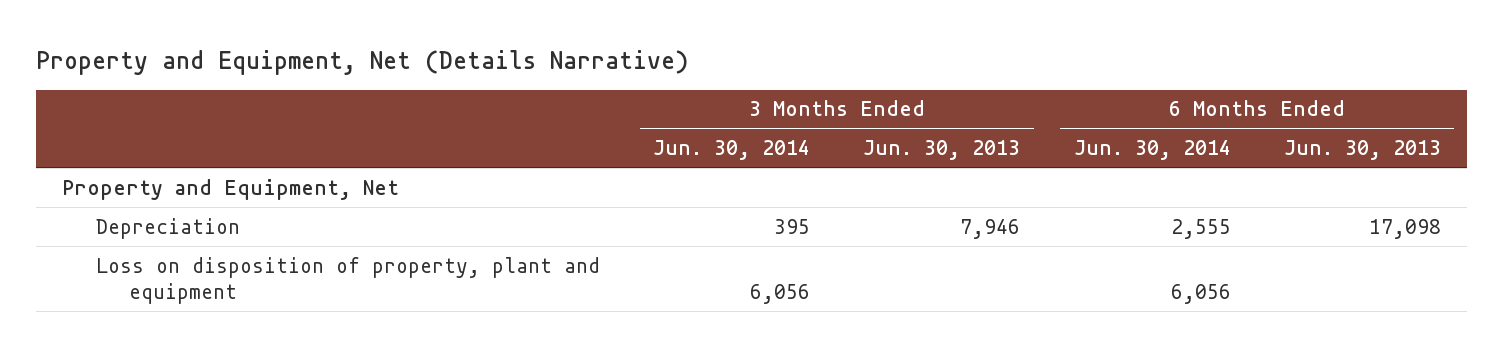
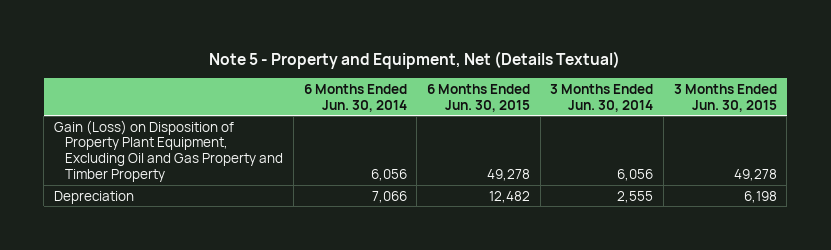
- Property and Equipment, Net (Details Narrative)
+ Note 5 - Property and Equipment, Net (Details Textual)
- | 3 Months Ended Jun. 30, 2014 | 3 Months Ended Jun. 30, 2013 | 6 Months Ended Jun. 30, 2014 | 6 Months Ended Jun. 30, 2013
+ | 6 Months Ended Jun. 30, 2014 | 6 Months Ended Jun. 30, 2015 | 3 Months Ended Jun. 30, 2014 | 3 Months Ended Jun. 30, 2015
- Property and Equipment, Net
- Depreciation | 395 | 7,946 | 2,555 | 17,098
- Loss on disposition of property, plant and equipment | 6,056 | | 6,056 |
+ Gain (Loss) on Disposition of Property Plant Equipment, Excluding Oil and Gas Property and Timber Property | 6,056 | 49,278 | 6,056 | 49,278
+ Depreciation | 7,066 | 12,482 | 2,555 | 6,198

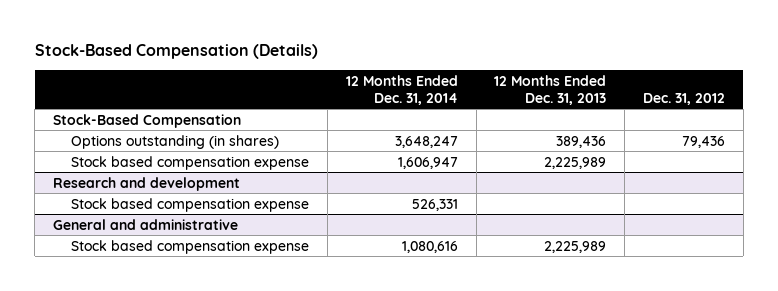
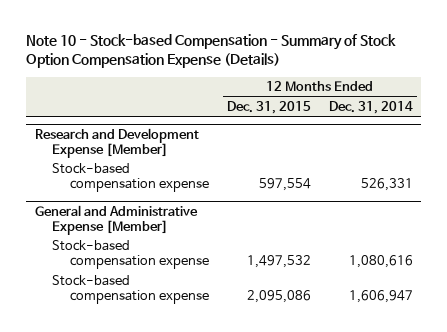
- Stock-Based Compensation (Details)
+ Note 10 - Stock-based Compensation - Summary of Stock Option Compensation Expense (Details)
- | 12 Months Ended Dec. 31, 2014 | 12 Months Ended Dec. 31, 2013 | Dec. 31, 2012
+ | 12 Months Ended Dec. 31, 2015 | 12 Months Ended Dec. 31, 2014
- Stock-Based Compensation
- Options outstanding (in shares) | 3,648,247 | 389,436 | 79,436
- Stock based compensation expense | 1,606,947 | 2,225,989 |
- Research and development
- Stock based compensation expense | 526,331 | |
- General and administrative
- Stock based compensation expense | 1,080,616 | 2,225,989 |
+ Research and Development Expense [Member]
+ Stock-based compensation expense | 597,554 | 526,331
+ General and Administrative Expense [Member]
+ Stock-based compensation expense | 1,497,532 | 1,080,616
+ Stock-based compensation expense | 2,095,086 | 1,606,947

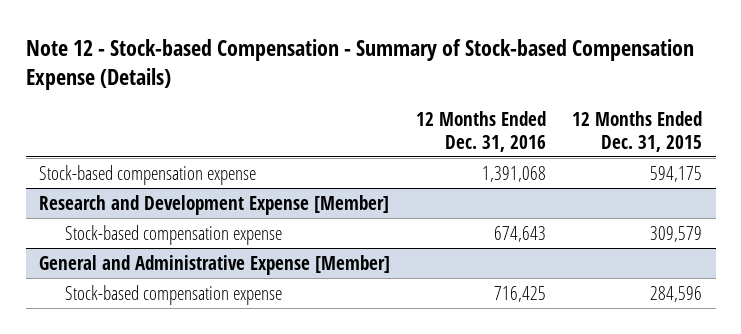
- Note 10 - Stock-based Compensation - Summary of Stock Option Compensation Expense (Details)
+ Note 12 - Stock-based Compensation - Summary of Stock-based Compensation Expense (Details)
- | 12 Months Ended Dec. 31, 2015 | 12 Months Ended Dec. 31, 2014
+ | 12 Months Ended Dec. 31, 2016 | 12 Months Ended Dec. 31, 2015
+ Stock-based compensation expense | 1,391,068 | 594,175
@ Research and Development Expense [Member]
- Stock-based compensation expense | 597,554 | 526,331
+ Stock-based compensation expense | 674,643 | 309,579
@ General and Administrative Expense [Member]
- Stock-based compensation expense | 1,497,532 | 1,080,616
- Stock-based compensation expense | 2,095,086 | 1,606,947
+ Stock-based compensation expense | 716,425 | 284,596

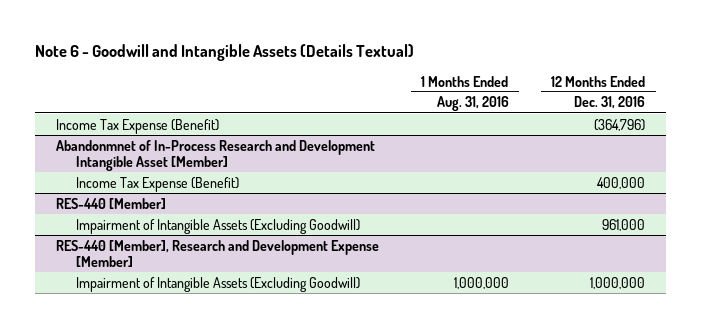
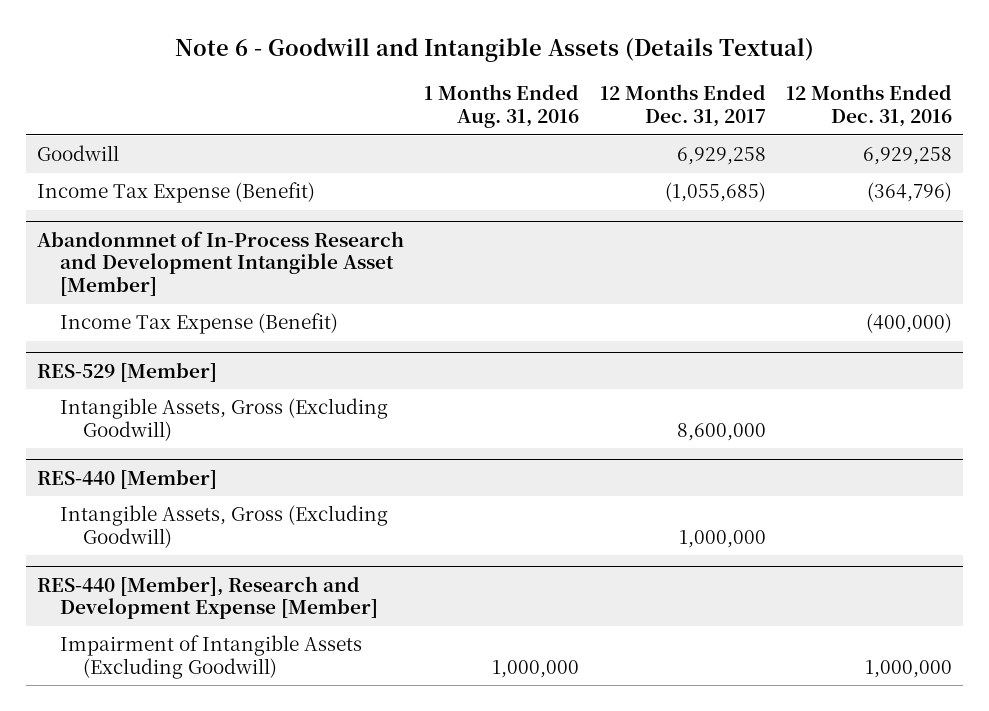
- | 1 Months Ended Aug. 31, 2016 | 12 Months Ended Dec. 31, 2016
+ | 1 Months Ended Aug. 31, 2016 | 12 Months Ended Dec. 31, 2017 | 12 Months Ended Dec. 31, 2016
+ Goodwill | | 6,929,258 | 6,929,258
@ Abandonmnet of In-Process Research and Development Intangible Asset [Member]
- Income Tax Expense (Benefit) | | 400,000
+ Income Tax Expense (Benefit) | | | (400,000)
+ RES-529 [Member]
+ Intangible Assets, Gross (Excluding Goodwill) | | 8,600,000 |
@ RES-440 [Member]
- Impairment of Intangible Assets (Excluding Goodwill) | | 961,000
+ Intangible Assets, Gross (Excluding Goodwill) | | 1,000,000 |

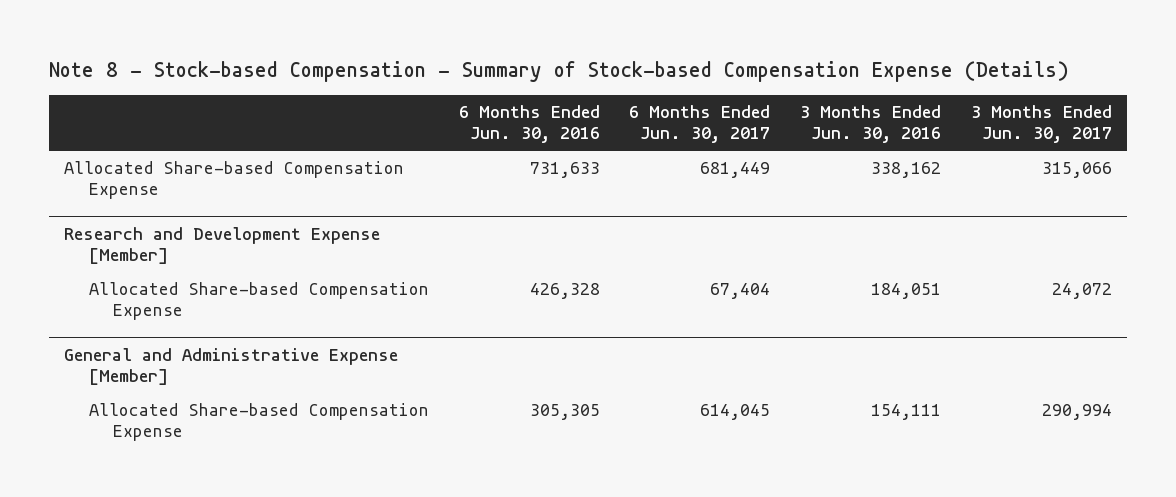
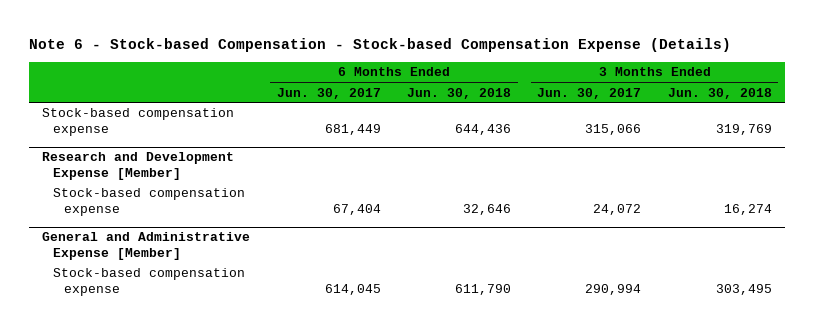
- Note 8 - Stock-based Compensation - Summary of Stock-based Compensation Expense (Details)
+ Note 6 - Stock-based Compensation - Stock-based Compensation Expense (Details)
- | 6 Months Ended Jun. 30, 2016 | 6 Months Ended Jun. 30, 2017 | 3 Months Ended Jun. 30, 2016 | 3 Months Ended Jun. 30, 2017
+ | 6 Months Ended Jun. 30, 2017 | 6 Months Ended Jun. 30, 2018 | 3 Months Ended Jun. 30, 2017 | 3 Months Ended Jun. 30, 2018
- Allocated Share-based Compensation Expense | 731,633 | 681,449 | 338,162 | 315,066
+ Stock-based compensation expense | 681,449 | 644,436 | 315,066 | 319,769
@ Research and Development Expense [Member]
- Allocated Share-based Compensation Expense | 426,328 | 67,404 | 184,051 | 24,072
+ Stock-based compensation expense | 67,404 | 32,646 | 24,072 | 16,274
@ General and Administrative Expense [Member]
- Allocated Share-based Compensation Expense | 305,305 | 614,045 | 154,111 | 290,994
+ Stock-based compensation expense | 614,045 | 611,790 | 290,994 | 303,495

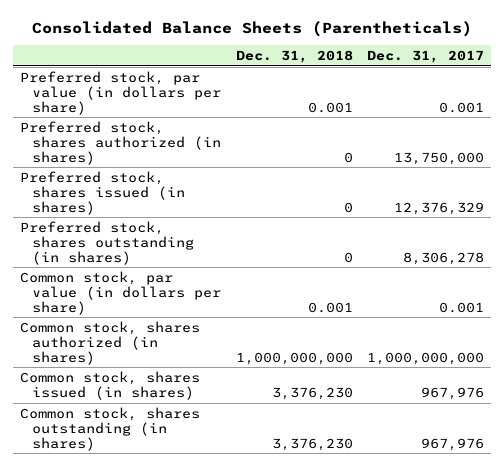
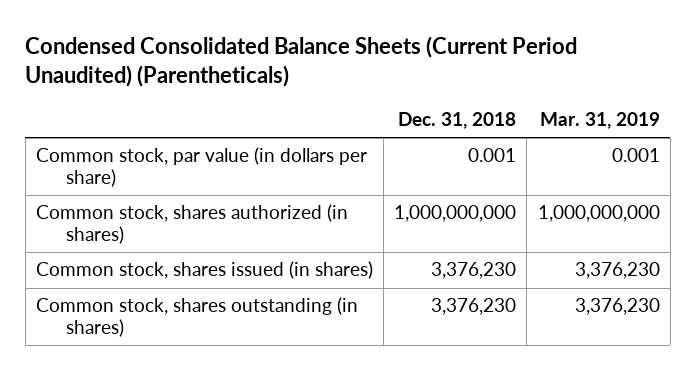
- Consolidated Balance Sheets (Parentheticals)
+ Condensed Consolidated Balance Sheets (Current Period Unaudited) (Parentheticals)
- | Dec. 31, 2018 | Dec. 31, 2017
+ | Dec. 31, 2018 | Mar. 31, 2019
- Preferred stock, par value (in dollars per share) | 0.001 | 0.001
- Preferred stock, shares authorized (in shares) | 0 | 13,750,000
- Preferred stock, shares issued (in shares) | 0 | 12,376,329
- Preferred stock, shares outstanding (in shares) | 0 | 8,306,278

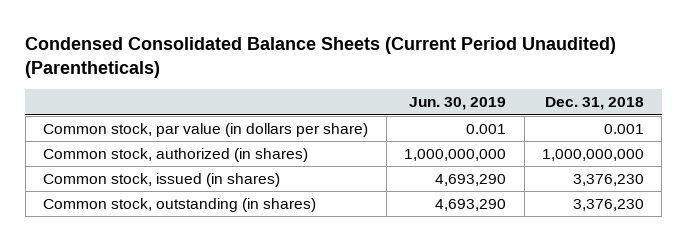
- | Dec. 31, 2018 | Mar. 31, 2019
+ | Jun. 30, 2019 | Dec. 31, 2018
- Common stock, shares authorized (in shares) | 1,000,000,000 | 1,000,000,000
- Common stock, shares issued (in shares) | 3,376,230 | 3,376,230
- Common stock, shares outstanding (in shares) | 3,376,230 | 3,376,230
+ Common stock, authorized (in shares) | 1,000,000,000 | 1,000,000,000
+ Common stock, issued (in shares) | 4,693,290 | 3,376,230
+ Common stock, outstanding (in shares) | 4,693,290 | 3,376,230

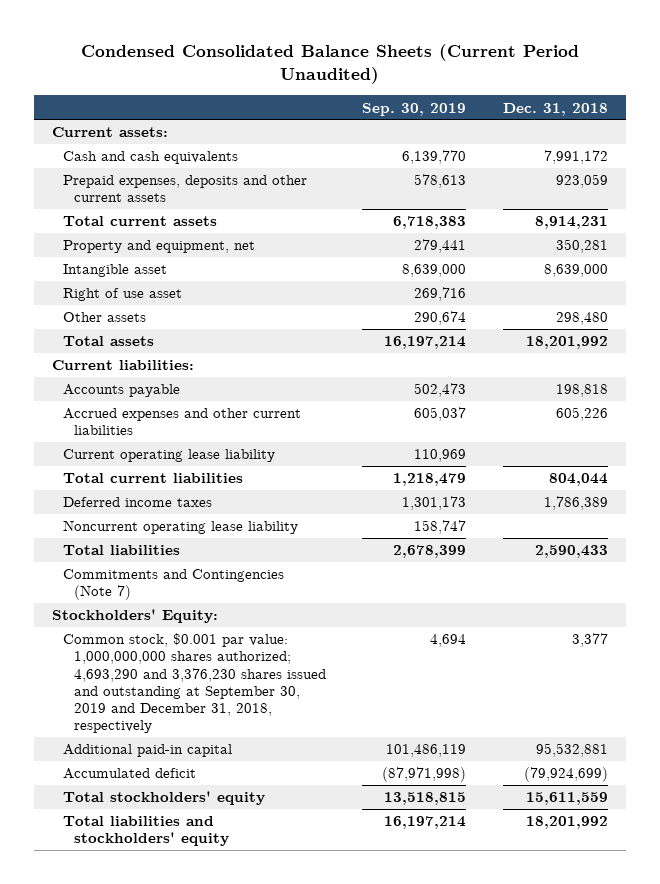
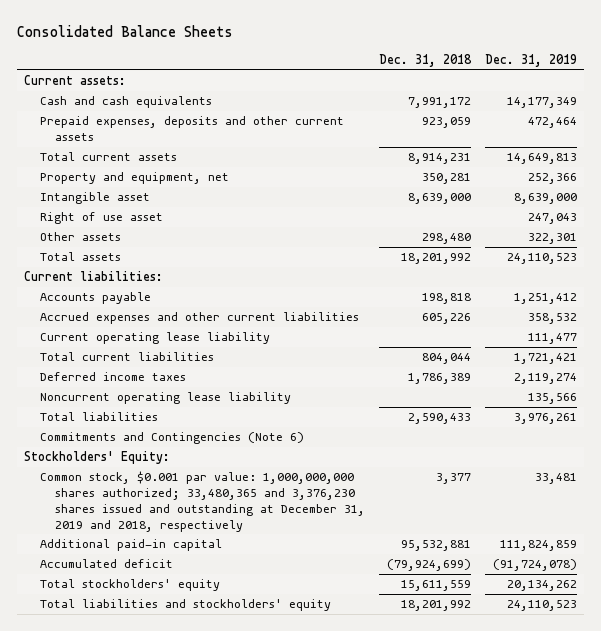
- Condensed Consolidated Balance Sheets (Current Period Unaudited)
+ Consolidated Balance Sheets
- | Sep. 30, 2019 | Dec. 31, 2018
+ | Dec. 31, 2018 | Dec. 31, 2019
- Commitments and Contingencies (Note 7)
+ Commitments and Contingencies (Note 6)
- Common stock, $0.001 par value: 1,000,000,000 shares authorized; 4,693,290 and 3,376,230 shares issued and outstanding at September 30, 2019 and December 31, 2018, respectively | 4,694 | 3,377
+ Common stock, $0.001 par value: 1,000,000,000 shares authorized; 33,480,365 and 3,376,230 shares issued and outstanding at December 31, 2019 and 2018, respectively | 3,377 | 33,481

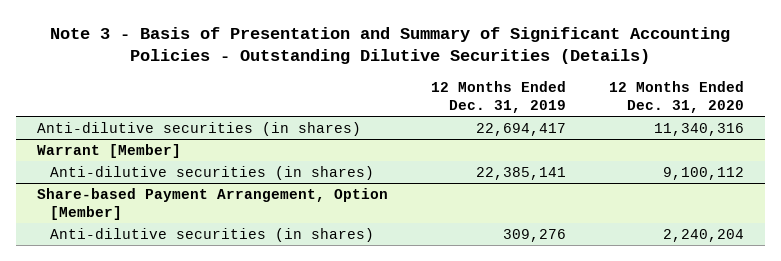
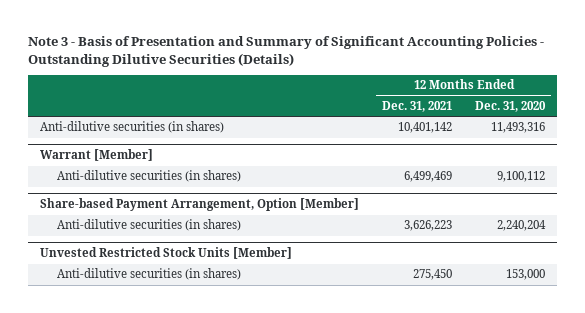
- | 12 Months Ended Dec. 31, 2019 | 12 Months Ended Dec. 31, 2020
+ | 12 Months Ended Dec. 31, 2021 | 12 Months Ended Dec. 31, 2020
- Anti-dilutive securities (in shares) | 22,694,417 | 11,340,316
+ Anti-dilutive securities (in shares) | 10,401,142 | 11,493,316
+ Unvested Restricted Stock Units [Member]
+ Anti-dilutive securities (in shares) | 275,450 | 153,000

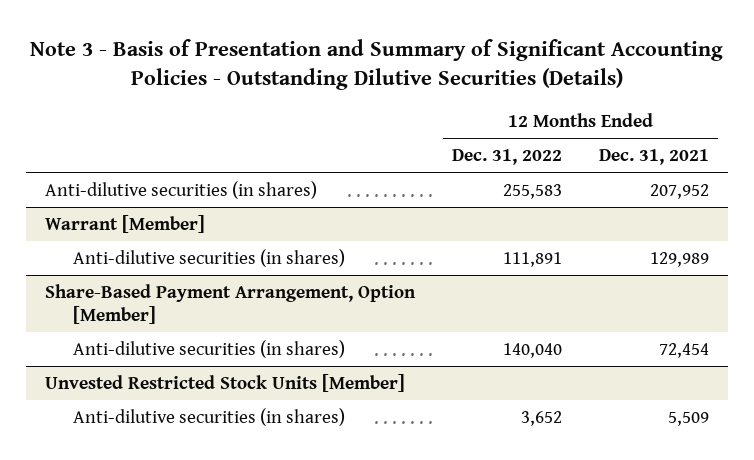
- | 12 Months Ended Dec. 31, 2021 | 12 Months Ended Dec. 31, 2020
+ | 12 Months Ended Dec. 31, 2022 | 12 Months Ended Dec. 31, 2021
- Anti-dilutive securities (in shares) | 10,401,142 | 11,493,316
+ Anti-dilutive securities (in shares) | 255,583 | 207,952
@ Warrant [Member]
- Anti-dilutive securities (in shares) | 6,499,469 | 9,100,112
- Share-based Payment Arrangement, Option [Member]
- Anti-dilutive securities (in shares) | 3,626,223 | 2,240,204
@ Warrant [Member]
+ Anti-dilutive securities (in shares) | 111,891 | 129,989
+ Share-Based Payment Arrangement, Option [Member]
+ Anti-dilutive securities (in shares) | 140,040 | 72,454
@ Unvested Restricted Stock Units [Member]
- Anti-dilutive securities (in shares) | 275,450 | 153,000
+ Anti-dilutive securities (in shares) | 3,652 | 5,509

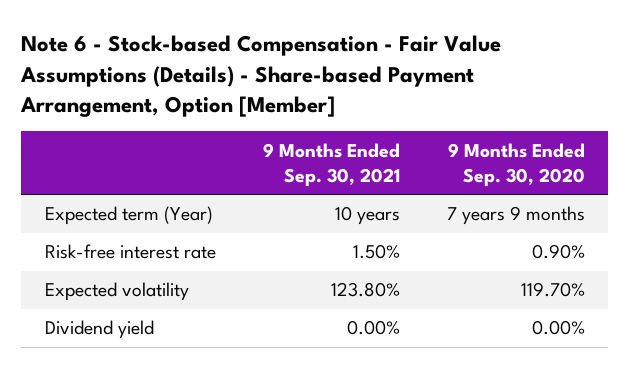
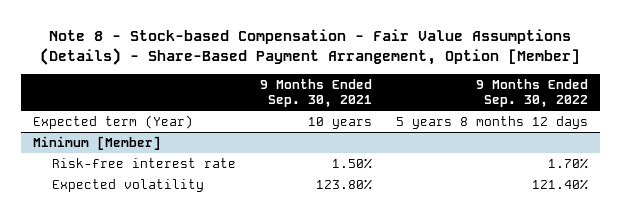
- Note 6 - Stock-based Compensation - Fair Value Assumptions (Details) - Share-based Payment Arrangement, Option [Member]
+ Note 8 - Stock-based Compensation - Fair Value Assumptions (Details) - Share-Based Payment Arrangement, Option [Member]
- | 9 Months Ended Sep. 30, 2021 | 9 Months Ended Sep. 30, 2020
+ | 9 Months Ended Sep. 30, 2021 | 9 Months Ended Sep. 30, 2022
+ Minimum [Member]
- Dividend yield | 0.00% | 0.00%

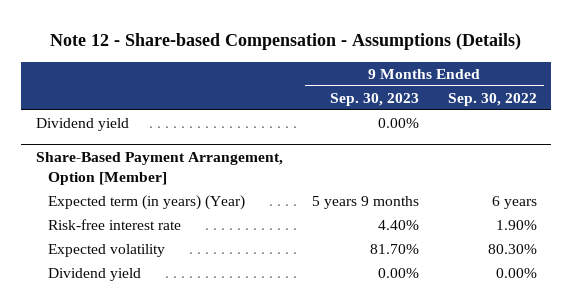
- Note 8 - Stock-based Compensation - Fair Value Assumptions (Details) - Share-Based Payment Arrangement, Option [Member]
+ Note 12 - Share-based Compensation - Assumptions (Details)
- | 9 Months Ended Sep. 30, 2021 | 9 Months Ended Sep. 30, 2022
+ | 9 Months Ended Sep. 30, 2023 | 9 Months Ended Sep. 30, 2022
- Expected term (Year) | 10 years | 5 years 8 months 12 days
- Minimum [Member]
- Risk-free interest rate | 1.50% | 1.70%
- Expected volatility | 123.80% | 121.40%
+ Dividend yield | 0.00% |
+ Share-Based Payment Arrangement, Option [Member]
+ Expected term (in years) (Year) | 5 years 9 months | 6 years
+ Risk-free interest rate | 4.40% | 1.90%
+ Expected volatility | 81.70% | 80.30%
+ Dividend yield | 0.00% | 0.00%

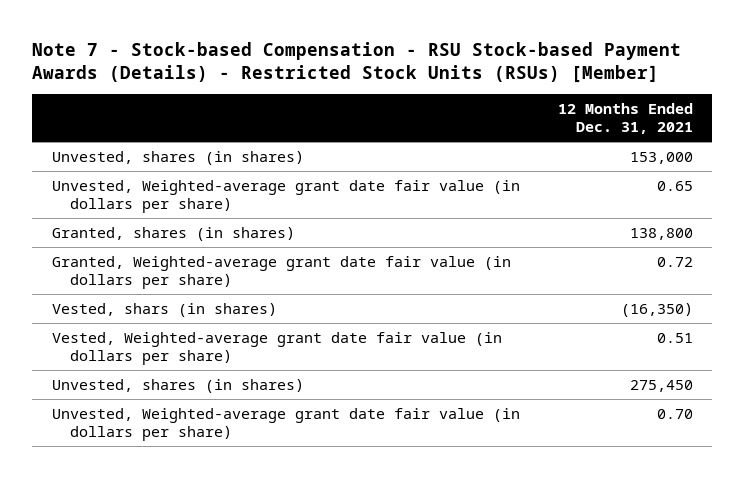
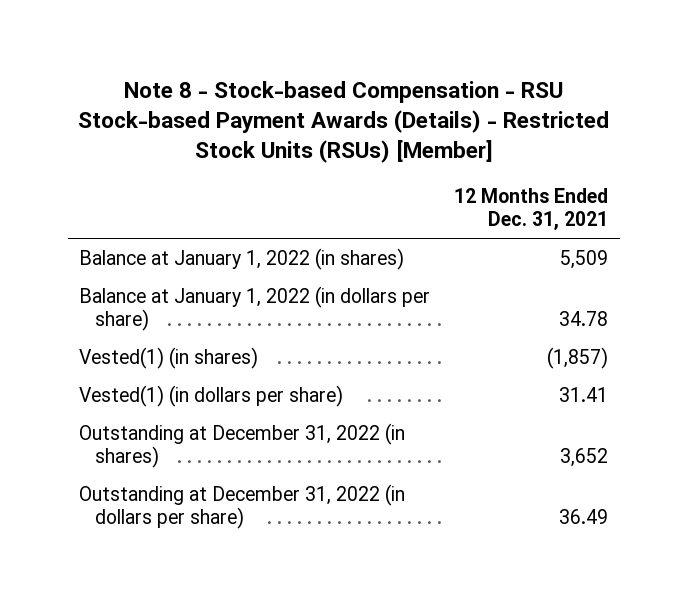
- Note 7 - Stock-based Compensation - RSU Stock-based Payment Awards (Details) - Restricted Stock Units (RSUs) [Member]
+ Note 8 - Stock-based Compensation - RSU Stock-based Payment Awards (Details) - Restricted Stock Units (RSUs) [Member]
- Unvested, shares (in shares) | 153,000
- Unvested, Weighted-average grant date fair value (in dollars per share) | 0.65
- Granted, shares (in shares) | 138,800
- Granted, Weighted-average grant date fair value (in dollars per share) | 0.72
- Vested, shars (in shares) | (16,350)
- Vested, Weighted-average grant date fair value (in dollars per share) | 0.51
- Unvested, shares (in shares) | 275,450
- Unvested, Weighted-average grant date fair value (in dollars per share) | 0.70
+ Balance at January 1, 2022 (in shares) | 5,509
+ Balance at January 1, 2022 (in dollars per share) | 34.78
+ Vested(1) (in shares) | (1,857)
+ Vested(1) (in dollars per share) | 31.41
+ Outstanding at December 31, 2022 (in shares) | 3,652
+ Outstanding at December 31, 2022 (in dollars per share) | 36.49

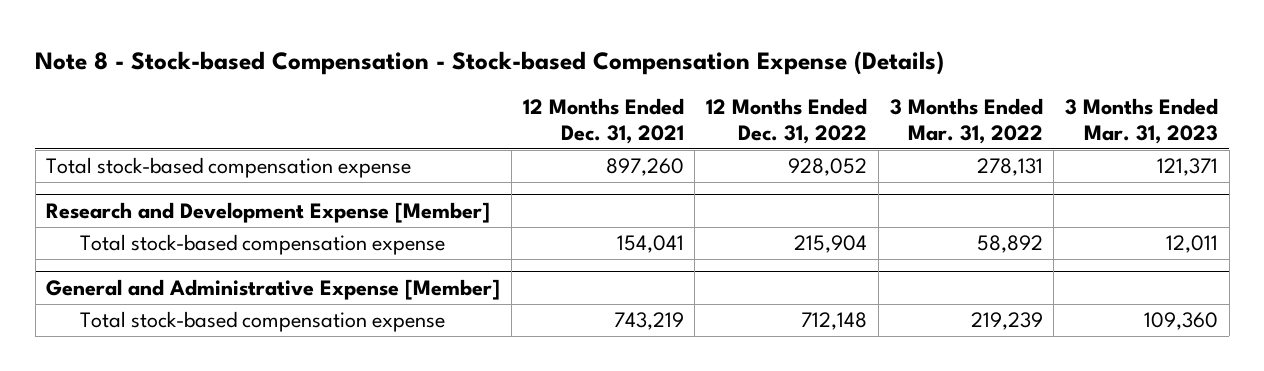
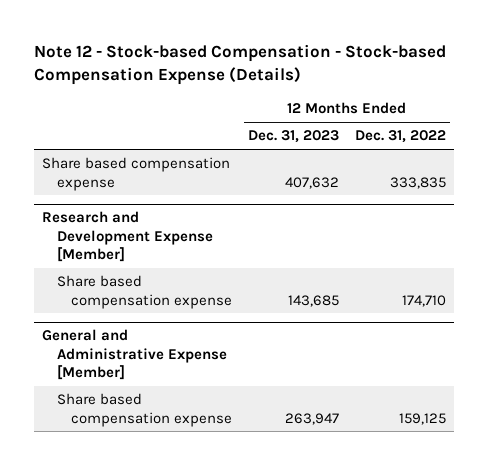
- Note 8 - Stock-based Compensation - Stock-based Compensation Expense (Details)
+ Note 12 - Stock-based Compensation - Stock-based Compensation Expense (Details)
- | 12 Months Ended Dec. 31, 2021 | 12 Months Ended Dec. 31, 2022 | 3 Months Ended Mar. 31, 2022 | 3 Months Ended Mar. 31, 2023
+ | 12 Months Ended Dec. 31, 2023 | 12 Months Ended Dec. 31, 2022
- Total stock-based compensation expense | 897,260 | 928,052 | 278,131 | 121,371
+ Share based compensation expense | 407,632 | 333,835
@ Research and Development Expense [Member]
- Total stock-based compensation expense | 154,041 | 215,904 | 58,892 | 12,011
+ Share based compensation expense | 143,685 | 174,710
@ General and Administrative Expense [Member]
- Total stock-based compensation expense | 743,219 | 712,148 | 219,239 | 109,360
+ Share based compensation expense | 263,947 | 159,125

